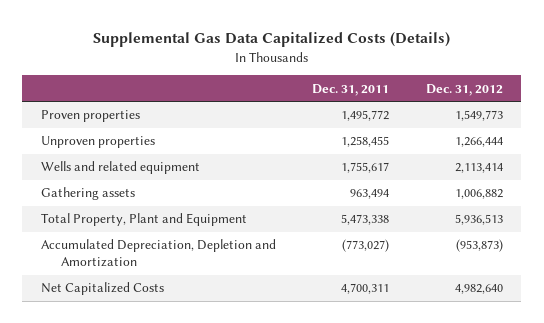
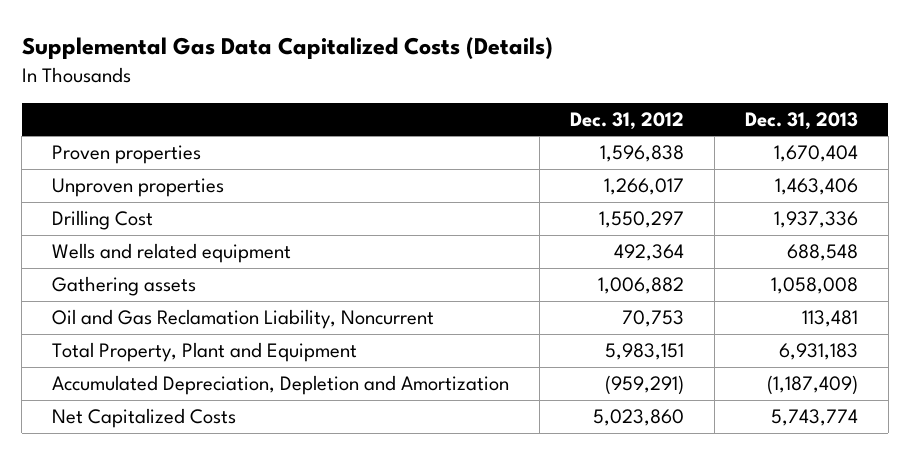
- | Dec. 31, 2011 | Dec. 31, 2012
+ | Dec. 31, 2012 | Dec. 31, 2013
- Proven properties | 1,495,772 | 1,549,773
- Unproven properties | 1,258,455 | 1,266,444
- Wells and related equipment | 1,755,617 | 2,113,414
+ Proven properties | 1,596,838 | 1,670,404
+ Unproven properties | 1,266,017 | 1,463,406
+ Drilling Cost | 1,550,297 | 1,937,336
+ Wells and related equipment | 492,364 | 688,548
- Total Property, Plant and Equipment | 5,473,338 | 5,936,513
- Accumulated Depreciation, Depletion and Amortization | (773,027) | (953,873)
- Net Capitalized Costs | 4,700,311 | 4,982,640
+ Oil and Gas Reclamation Liability, Noncurrent | 70,753 | 113,481
+ Total Property, Plant and Equipment | 5,983,151 | 6,931,183
+ Accumulated Depreciation, Depletion and Amortization | (959,291) | (1,187,409)
+ Net Capitalized Costs | 5,023,860 | 5,743,774

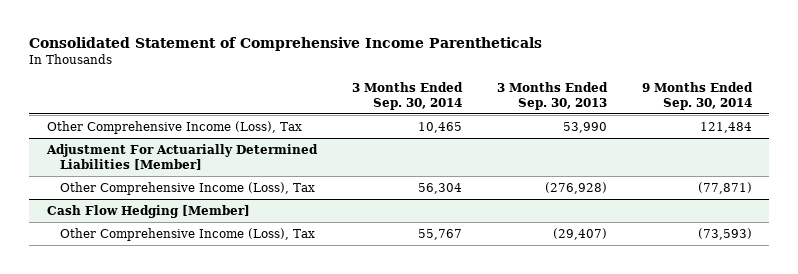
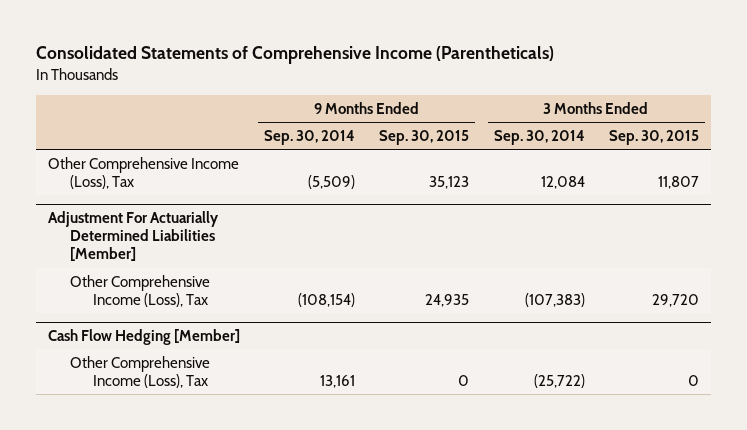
- Consolidated Statement of Comprehensive Income Parentheticals
+ Consolidated Statements of Comprehensive Income (Parentheticals)
- | 3 Months Ended Sep. 30, 2014 | 3 Months Ended Sep. 30, 2013 | 9 Months Ended Sep. 30, 2014
+ | 9 Months Ended Sep. 30, 2014 | 9 Months Ended Sep. 30, 2015 | 3 Months Ended Sep. 30, 2014 | 3 Months Ended Sep. 30, 2015
- Other Comprehensive Income (Loss), Tax | 10,465 | 53,990 | 121,484
+ Other Comprehensive Income (Loss), Tax | (5,509) | 35,123 | 12,084 | 11,807
@ Adjustment For Actuarially Determined Liabilities [Member]
- Other Comprehensive Income (Loss), Tax | 56,304 | (276,928) | (77,871)
+ Other Comprehensive Income (Loss), Tax | (108,154) | 24,935 | (107,383) | 29,720
@ Cash Flow Hedging [Member]
- Other Comprehensive Income (Loss), Tax | 55,767 | (29,407) | (73,593)
+ Other Comprehensive Income (Loss), Tax | 13,161 | 0 | (25,722) | 0

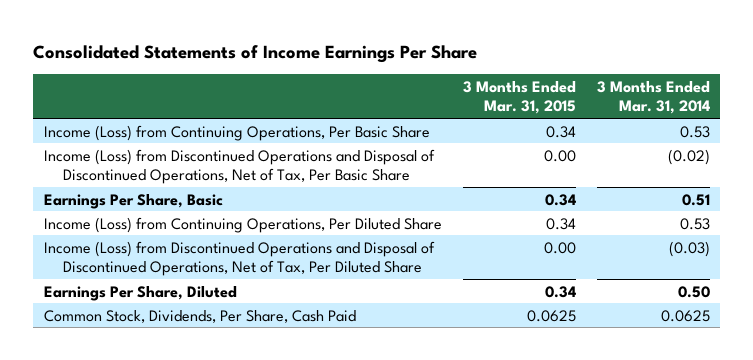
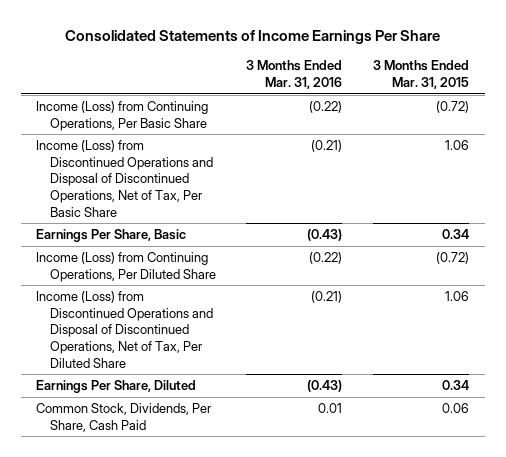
- | 3 Months Ended Mar. 31, 2015 | 3 Months Ended Mar. 31, 2014
+ | 3 Months Ended Mar. 31, 2016 | 3 Months Ended Mar. 31, 2015
- Income (Loss) from Continuing Operations, Per Basic Share | 0.34 | 0.53
- Income (Loss) from Discontinued Operations and Disposal of Discontinued Operations, Net of Tax, Per Basic Share | 0.00 | (0.02)
+ Income (Loss) from Continuing Operations, Per Basic Share | (0.22) | (0.72)
+ Income (Loss) from Discontinued Operations and Disposal of Discontinued Operations, Net of Tax, Per Basic Share | (0.21) | 1.06
- Income (Loss) from Continuing Operations, Per Diluted Share | 0.34 | 0.53
- Income (Loss) from Discontinued Operations and Disposal of Discontinued Operations, Net of Tax, Per Diluted Share | 0.00 | (0.03)
+ Income (Loss) from Continuing Operations, Per Diluted Share | (0.22) | (0.72)
+ Income (Loss) from Discontinued Operations and Disposal of Discontinued Operations, Net of Tax, Per Diluted Share | (0.21) | 1.06
- Common Stock, Dividends, Per Share, Cash Paid | 0.0625 | 0.0625
+ Common Stock, Dividends, Per Share, Cash Paid | 0.01 | 0.06

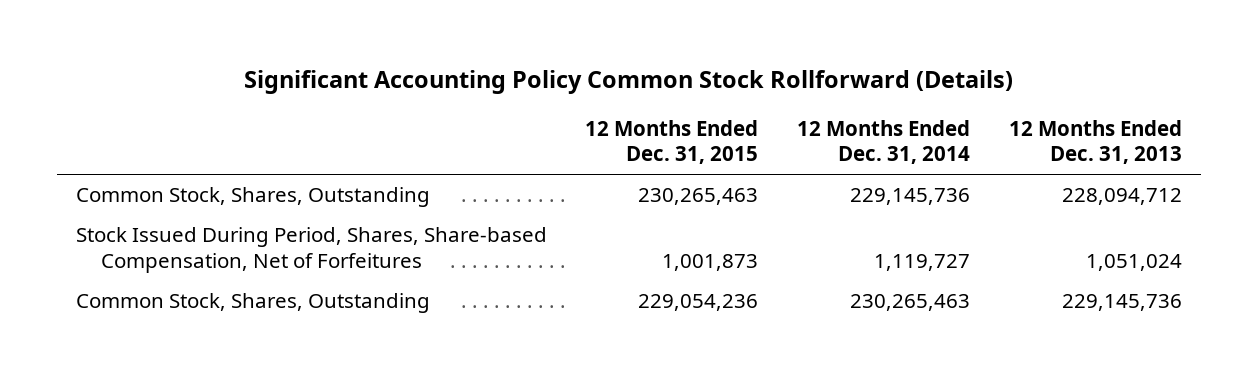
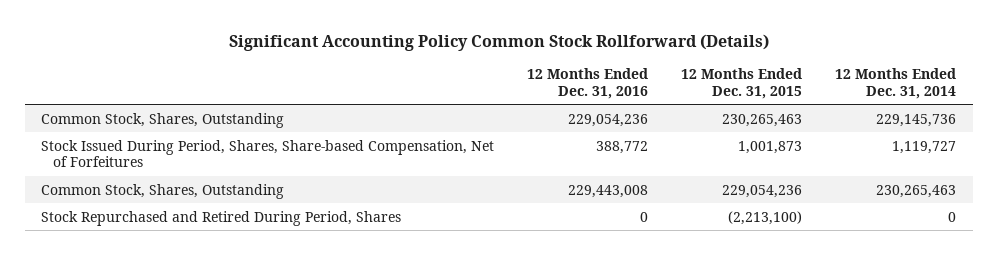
- | 12 Months Ended Dec. 31, 2015 | 12 Months Ended Dec. 31, 2014 | 12 Months Ended Dec. 31, 2013
+ | 12 Months Ended Dec. 31, 2016 | 12 Months Ended Dec. 31, 2015 | 12 Months Ended Dec. 31, 2014
+ Stock Repurchased and Retired During Period, Shares | 0 | (2,213,100) | 0

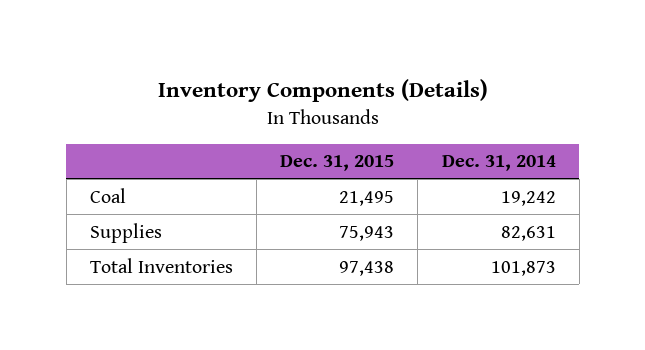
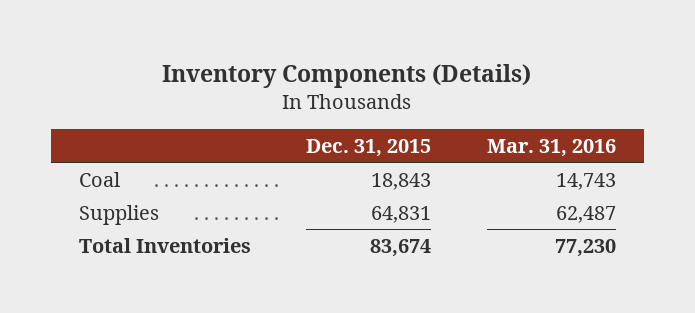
- | Dec. 31, 2015 | Dec. 31, 2014
+ | Dec. 31, 2015 | Mar. 31, 2016
- Coal | 21,495 | 19,242
- Supplies | 75,943 | 82,631
- Total Inventories | 97,438 | 101,873
+ Coal | 18,843 | 14,743
+ Supplies | 64,831 | 62,487
+ Total Inventories | 83,674 | 77,230

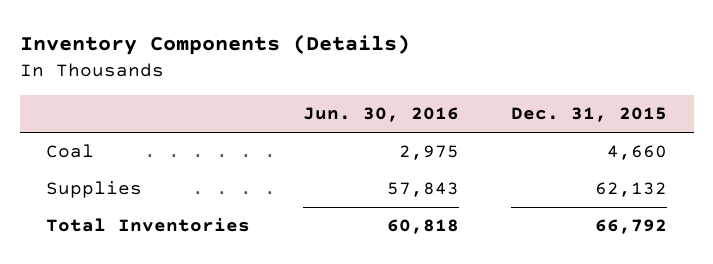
- | Dec. 31, 2015 | Mar. 31, 2016
+ | Jun. 30, 2016 | Dec. 31, 2015
- Coal | 18,843 | 14,743
- Supplies | 64,831 | 62,487
- Total Inventories | 83,674 | 77,230
+ Coal | 2,975 | 4,660
+ Supplies | 57,843 | 62,132
+ Total Inventories | 60,818 | 66,792

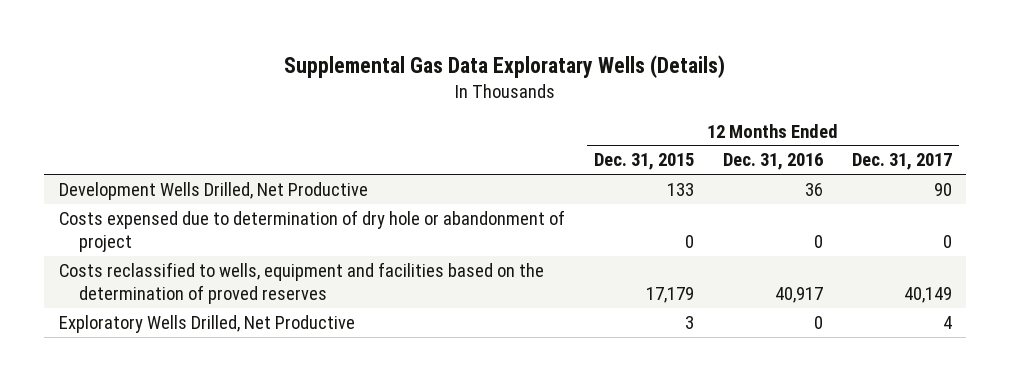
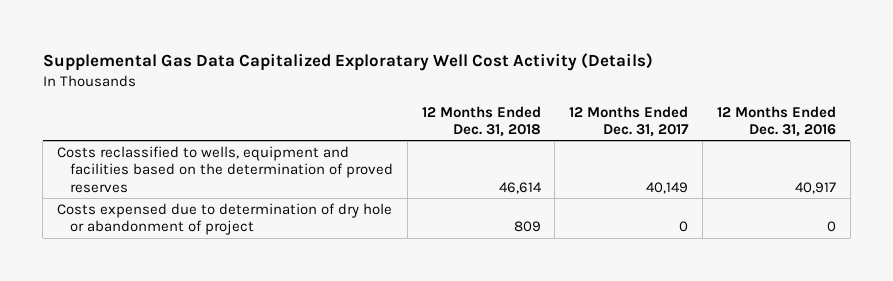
- Supplemental Gas Data Exploratary Wells (Details)
+ Supplemental Gas Data Capitalized Exploratary Well Cost Activity (Details)
- | 12 Months Ended Dec. 31, 2015 | 12 Months Ended Dec. 31, 2016 | 12 Months Ended Dec. 31, 2017
+ | 12 Months Ended Dec. 31, 2018 | 12 Months Ended Dec. 31, 2017 | 12 Months Ended Dec. 31, 2016
- Development Wells Drilled, Net Productive | 133 | 36 | 90
- Exploratory Wells Drilled, Net Productive | 3 | 0 | 4
moved down: Costs expensed due to determination of dry hole or abandonment of project | 809 | 0 | 0

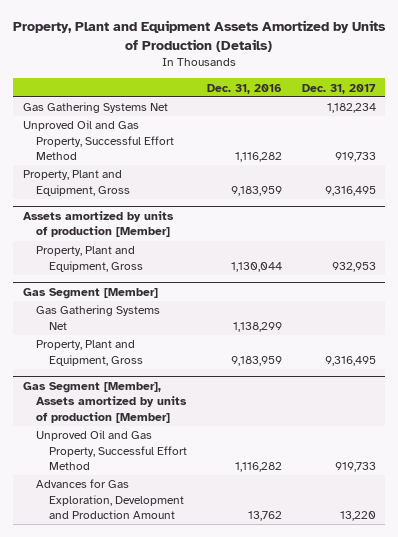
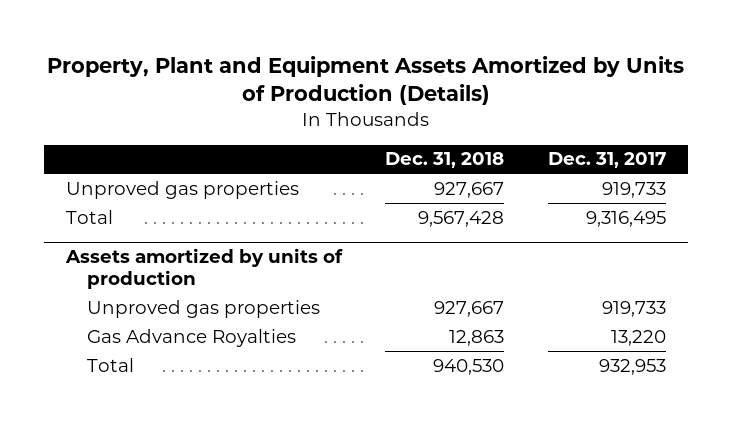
- | Dec. 31, 2016 | Dec. 31, 2017
+ | Dec. 31, 2018 | Dec. 31, 2017
- Gas Gathering Systems Net | | 1,182,234
- Unproved Oil and Gas Property, Successful Effort Method | 1,116,282 | 919,733
- Property, Plant and Equipment, Gross | 9,183,959 | 9,316,495
- Assets amortized by units of production [Member]
- Property, Plant and Equipment, Gross | 1,130,044 | 932,953
- Gas Segment [Member]
- Gas Gathering Systems Net | 1,138,299 |
- Property, Plant and Equipment, Gross | 9,183,959 | 9,316,495
- Gas Segment [Member], Assets amortized by units of production [Member]
- Unproved Oil and Gas Property, Successful Effort Method | 1,116,282 | 919,733
- Advances for Gas Exploration, Development and Production Amount | 13,762 | 13,220
+ Unproved gas properties | 927,667 | 919,733
+ Total | 9,567,428 | 9,316,495
+ Assets amortized by units of production
+ Unproved gas properties | 927,667 | 919,733
+ Gas Advance Royalties | 12,863 | 13,220
+ Total | 940,530 | 932,953

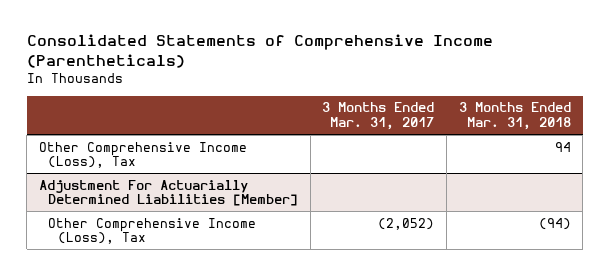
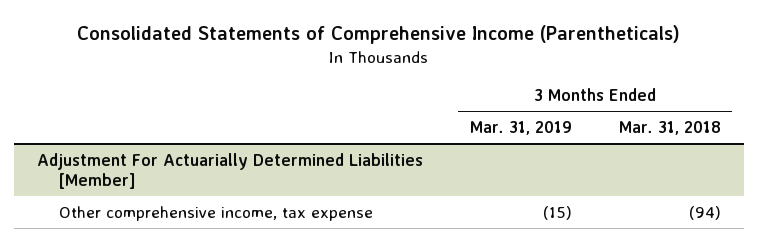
- | 3 Months Ended Mar. 31, 2017 | 3 Months Ended Mar. 31, 2018
+ | 3 Months Ended Mar. 31, 2019 | 3 Months Ended Mar. 31, 2018
- Other Comprehensive Income (Loss), Tax | | 94
@ Adjustment For Actuarially Determined Liabilities [Member]
- Other Comprehensive Income (Loss), Tax | (2,052) | (94)
+ Other comprehensive income, tax expense | (15) | (94)

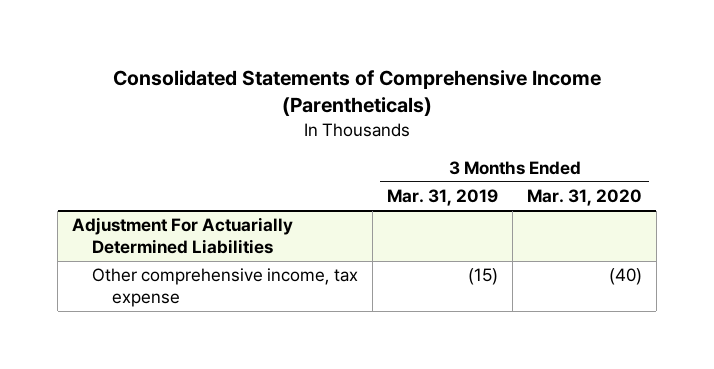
- | 3 Months Ended Mar. 31, 2019 | 3 Months Ended Mar. 31, 2018
+ | 3 Months Ended Mar. 31, 2019 | 3 Months Ended Mar. 31, 2020
- Adjustment For Actuarially Determined Liabilities [Member]
+ Adjustment For Actuarially Determined Liabilities

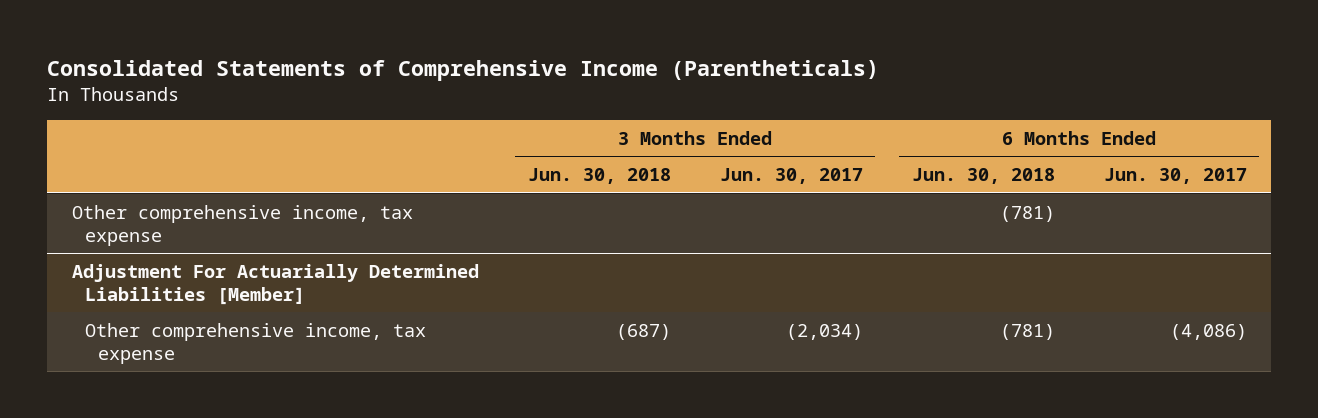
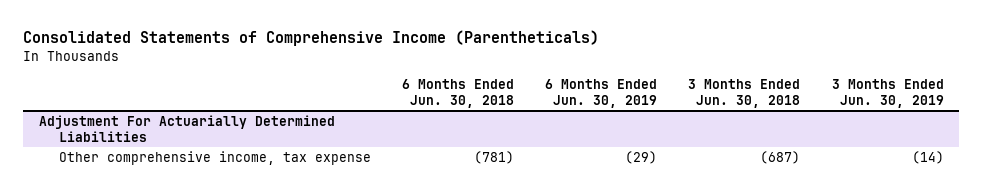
- | 3 Months Ended Jun. 30, 2018 | 3 Months Ended Jun. 30, 2017 | 6 Months Ended Jun. 30, 2018 | 6 Months Ended Jun. 30, 2017
+ | 6 Months Ended Jun. 30, 2018 | 6 Months Ended Jun. 30, 2019 | 3 Months Ended Jun. 30, 2018 | 3 Months Ended Jun. 30, 2019
- Other comprehensive income, tax expense | | | (781) |
- Adjustment For Actuarially Determined Liabilities [Member]
+ Adjustment For Actuarially Determined Liabilities

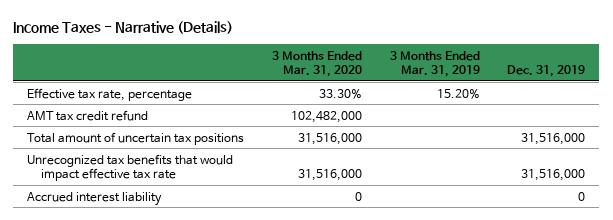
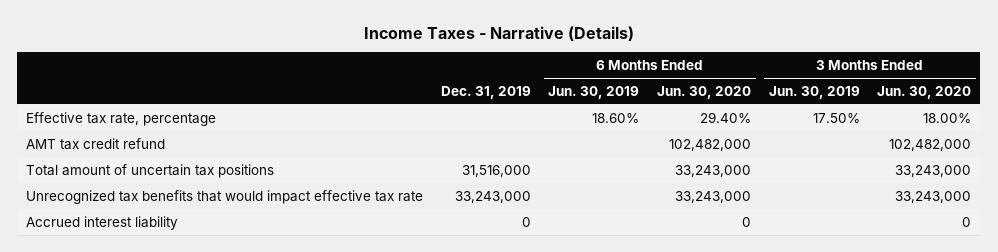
- | 3 Months Ended Mar. 31, 2020 | 3 Months Ended Mar. 31, 2019 | Dec. 31, 2019
+ | Dec. 31, 2019 | 6 Months Ended Jun. 30, 2019 | 6 Months Ended Jun. 30, 2020 | 3 Months Ended Jun. 30, 2019 | 3 Months Ended Jun. 30, 2020
- Unrecognized tax benefits that would impact effective tax rate | 31,516,000 | | 31,516,000
+ Unrecognized tax benefits that would impact effective tax rate | 33,243,000 | | 33,243,000 | | 33,243,000

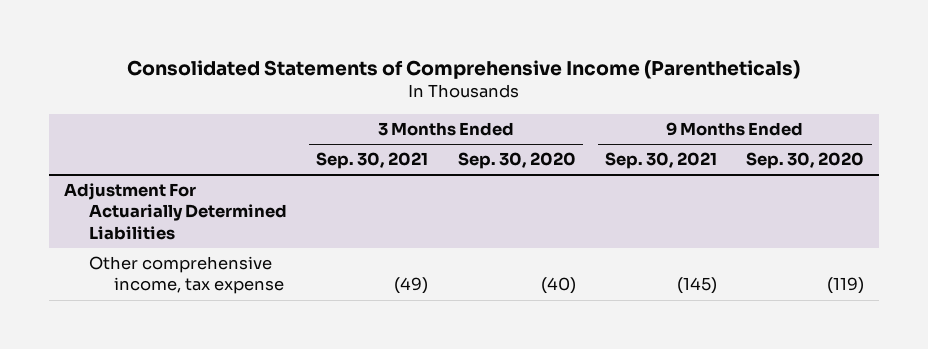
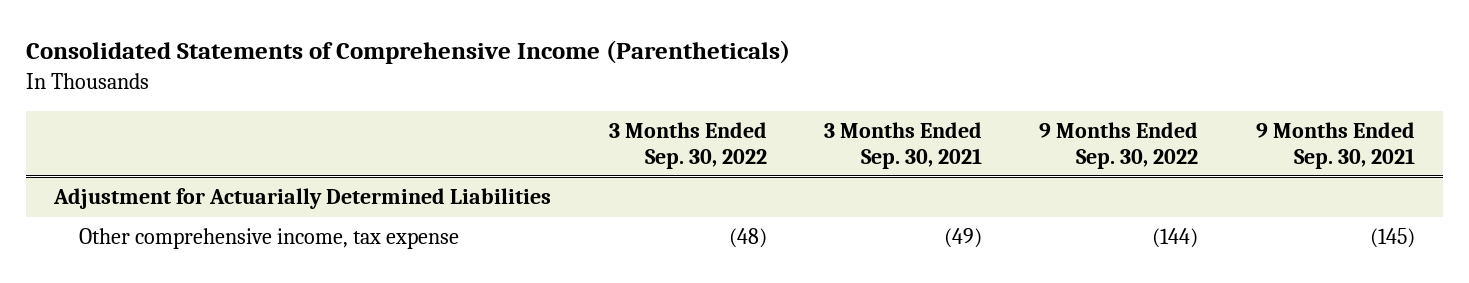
- | 3 Months Ended Sep. 30, 2021 | 3 Months Ended Sep. 30, 2020 | 9 Months Ended Sep. 30, 2021 | 9 Months Ended Sep. 30, 2020
+ | 3 Months Ended Sep. 30, 2022 | 3 Months Ended Sep. 30, 2021 | 9 Months Ended Sep. 30, 2022 | 9 Months Ended Sep. 30, 2021
- Adjustment For Actuarially Determined Liabilities
+ Adjustment for Actuarially Determined Liabilities

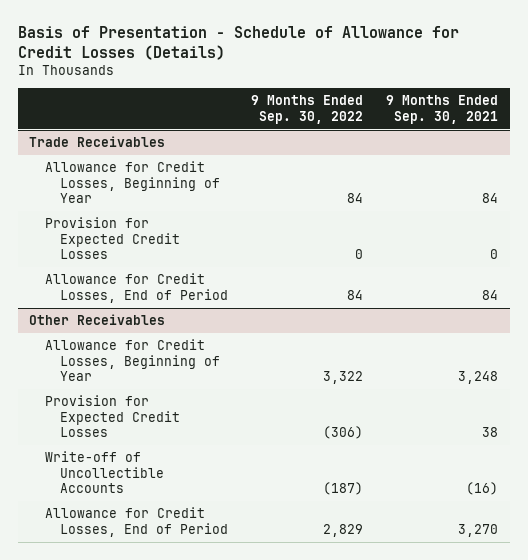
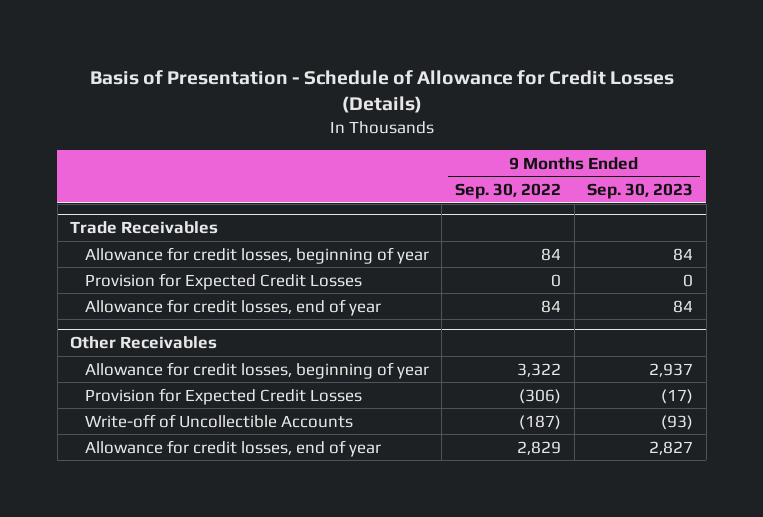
- | 9 Months Ended Sep. 30, 2022 | 9 Months Ended Sep. 30, 2021
+ | 9 Months Ended Sep. 30, 2022 | 9 Months Ended Sep. 30, 2023
@ Trade Receivables
- Allowance for Credit Losses, Beginning of Year | 84 | 84
+ Allowance for credit losses, beginning of year | 84 | 84
- Allowance for Credit Losses, End of Period | 84 | 84
+ Allowance for credit losses, end of year | 84 | 84
@ Other Receivables
- Allowance for Credit Losses, Beginning of Year | 3,322 | 3,248
+ Allowance for credit losses, beginning of year | 3,322 | 2,937
- Allowance for Credit Losses, End of Period | 2,829 | 3,270
+ Allowance for credit losses, end of year | 2,829 | 2,827

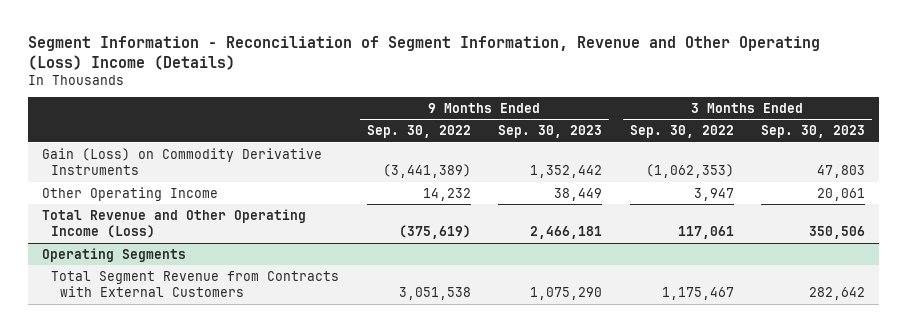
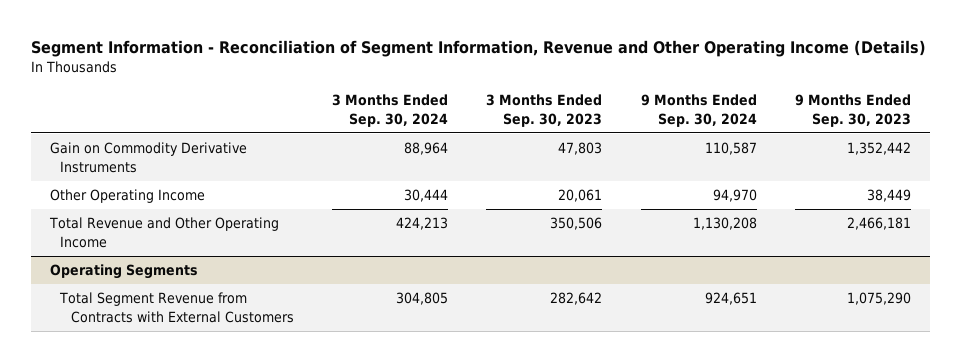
- Segment Information - Reconciliation of Segment Information, Revenue and Other Operating (Loss) Income (Details)
+ Segment Information - Reconciliation of Segment Information, Revenue and Other Operating Income (Details)
- | 9 Months Ended Sep. 30, 2022 | 9 Months Ended Sep. 30, 2023 | 3 Months Ended Sep. 30, 2022 | 3 Months Ended Sep. 30, 2023
+ | 3 Months Ended Sep. 30, 2024 | 3 Months Ended Sep. 30, 2023 | 9 Months Ended Sep. 30, 2024 | 9 Months Ended Sep. 30, 2023
- Gain (Loss) on Commodity Derivative Instruments | (3,441,389) | 1,352,442 | (1,062,353) | 47,803
+ Gain on Commodity Derivative Instruments | 88,964 | 47,803 | 110,587 | 1,352,442
- Total Revenue and Other Operating Income (Loss) | (375,619) | 2,466,181 | 117,061 | 350,506
+ Total Revenue and Other Operating Income | 424,213 | 350,506 | 1,130,208 | 2,466,181

